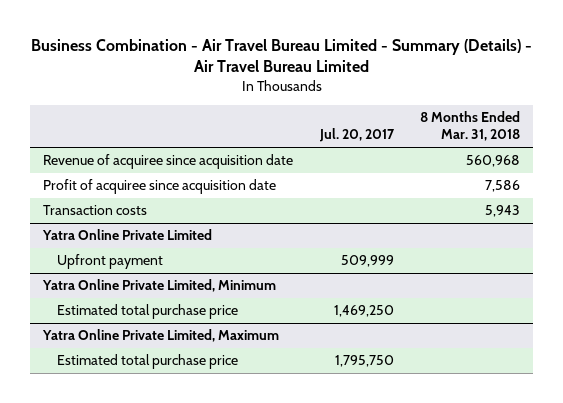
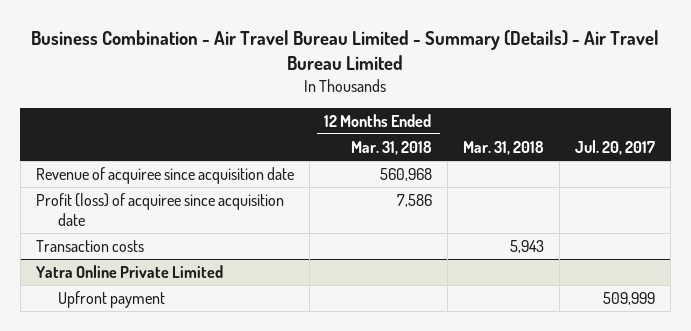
- | Jul. 20, 2017 | 8 Months Ended Mar. 31, 2018
+ | 12 Months Ended Mar. 31, 2018 | Mar. 31, 2018 | Jul. 20, 2017
- Profit of acquiree since acquisition date | | 7,586
+ Profit (loss) of acquiree since acquisition date | 7,586 | |
- Yatra Online Private Limited, Minimum
- Estimated total purchase price | 1,469,250 |
- Yatra Online Private Limited, Maximum
- Estimated total purchase price | 1,795,750 |

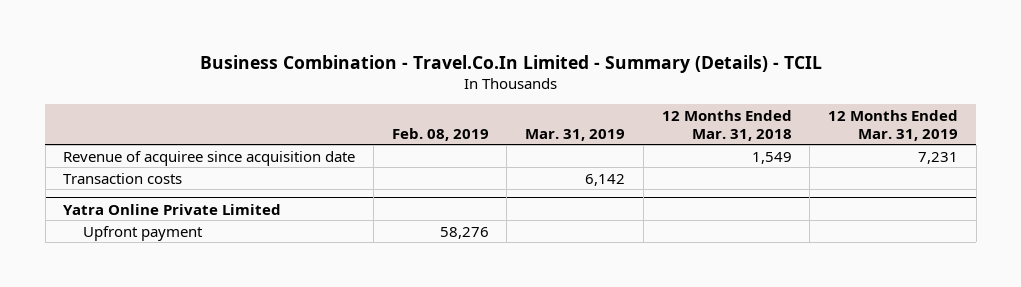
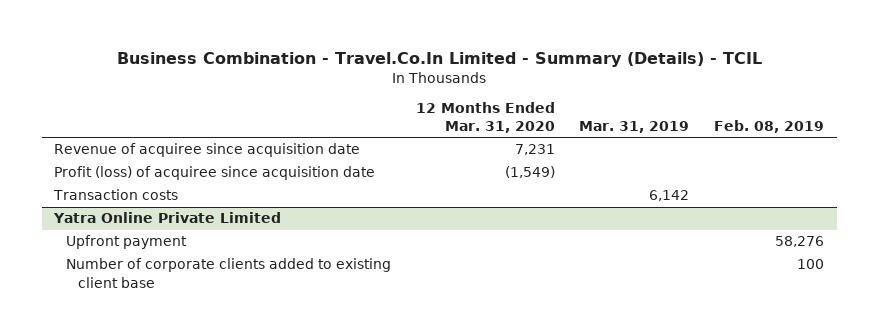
- | Feb. 08, 2019 | Mar. 31, 2019 | 12 Months Ended Mar. 31, 2018 | 12 Months Ended Mar. 31, 2019
+ | 12 Months Ended Mar. 31, 2020 | Mar. 31, 2019 | Feb. 08, 2019
+ Profit (loss) of acquiree since acquisition date | (1,549) | |
@ Yatra Online Private Limited
+ Number of corporate clients added to existing client base | | | 100

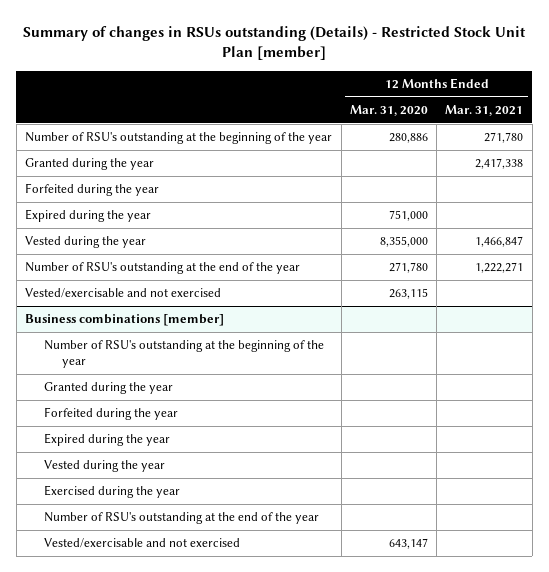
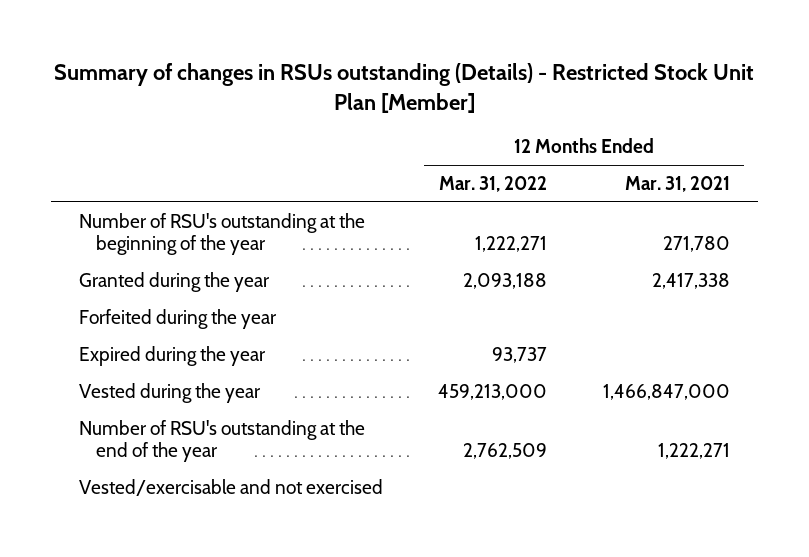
- Summary of changes in RSUs outstanding (Details) - Restricted Stock Unit Plan [member]
+ Summary of changes in RSUs outstanding (Details) - Restricted Stock Unit Plan [Member]
- | 12 Months Ended Mar. 31, 2020 | 12 Months Ended Mar. 31, 2021
+ | 12 Months Ended Mar. 31, 2022 | 12 Months Ended Mar. 31, 2021
- Vested during the year | 8,355,000 | 1,466,847
+ Vested during the year | 459,213,000 | 1,466,847,000
- Business combinations [member]
- Number of RSU's outstanding at the beginning of the year
- Granted during the year
- Forfeited during the year
- Expired during the year
- Vested during the year
- Exercised during the year
- Number of RSU's outstanding at the end of the year
- Vested/exercisable and not exercised | 643,147 |

